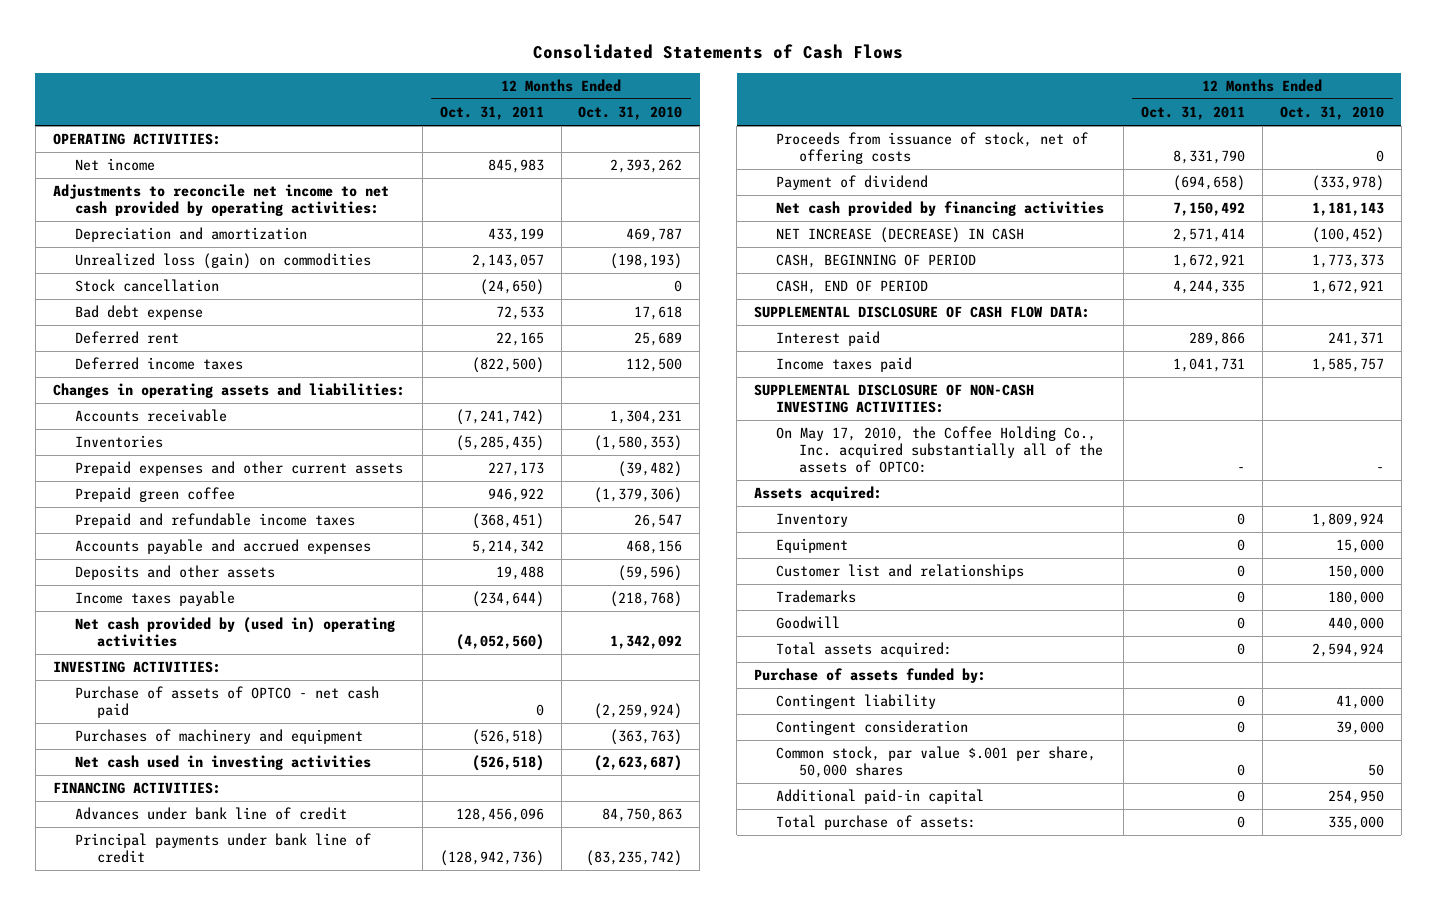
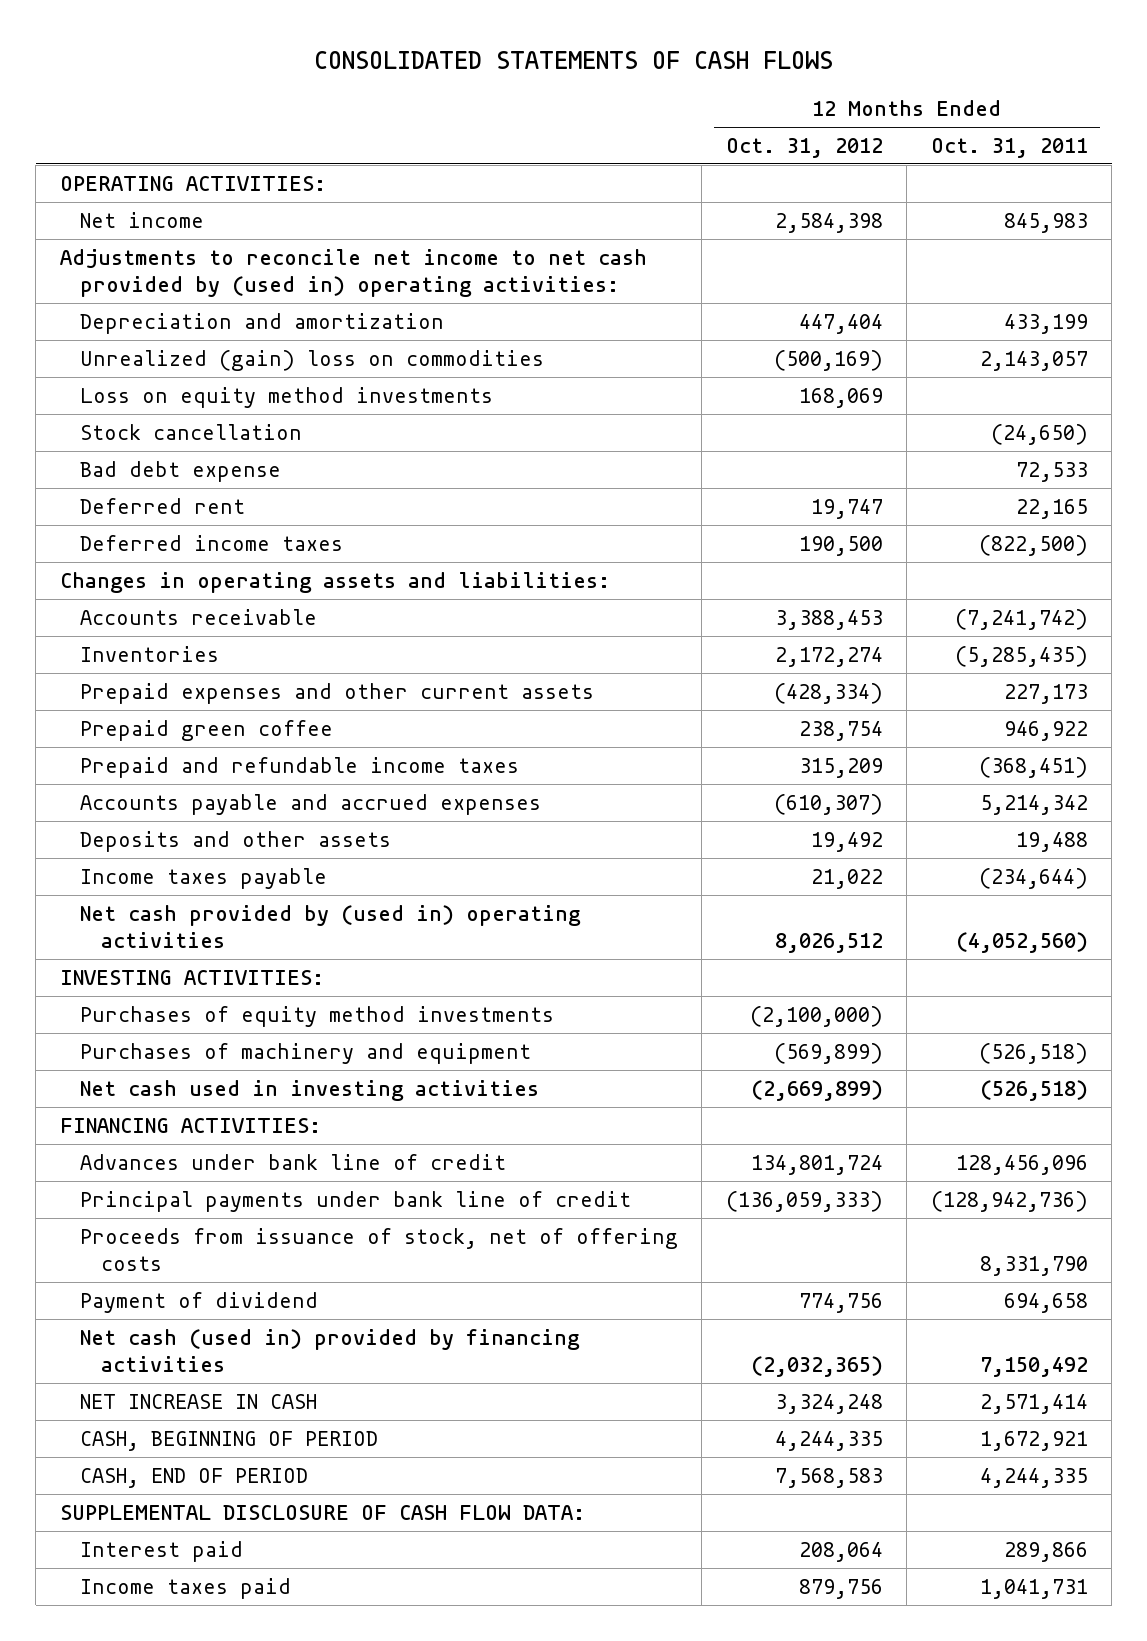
- Consolidated Statements of Cash Flows
+ CONSOLIDATED STATEMENTS OF CASH FLOWS
- | 12 Months Ended Oct. 31, 2011 | 12 Months Ended Oct. 31, 2010
+ | 12 Months Ended Oct. 31, 2012 | 12 Months Ended Oct. 31, 2011
- Adjustments to reconcile net income to net cash provided by operating activities:
+ Adjustments to reconcile net income to net cash provided by (used in) operating activities:
- Unrealized loss (gain) on commodities | 2,143,057 | (198,193)
+ Unrealized (gain) loss on commodities | (500,169) | 2,143,057
+ Loss on equity method investments | 168,069 |
- Purchase of assets of OPTCO - net cash paid | 0 | (2,259,924)
+ Purchases of equity method investments | (2,100,000) |
- Payment of dividend | (694,658) | (333,978)
- Net cash provided by financing activities | 7,150,492 | 1,181,143
- NET INCREASE (DECREASE) IN CASH | 2,571,414 | (100,452)
+ Payment of dividend | 774,756 | 694,658
+ Net cash (used in) provided by financing activities | (2,032,365) | 7,150,492
+ NET INCREASE IN CASH | 3,324,248 | 2,571,414
- SUPPLEMENTAL DISCLOSURE OF NON-CASH INVESTING ACTIVITIES:
- On May 17, 2010, the Coffee Holding Co., Inc. acquired substantially all of the assets of OPTCO: | - | -
- Assets acquired:
- Inventory | 0 | 1,809,924
- Equipment | 0 | 15,000
- Customer list and relationships | 0 | 150,000
- Trademarks | 0 | 180,000
- Goodwill | 0 | 440,000
- Total assets acquired: | 0 | 2,594,924
- Purchase of assets funded by:
- Contingent liability | 0 | 41,000
- Contingent consideration | 0 | 39,000
- Common stock, par value $.001 per share, 50,000 shares | 0 | 50
- Additional paid-in capital | 0 | 254,950
- Total purchase of assets: | 0 | 335,000

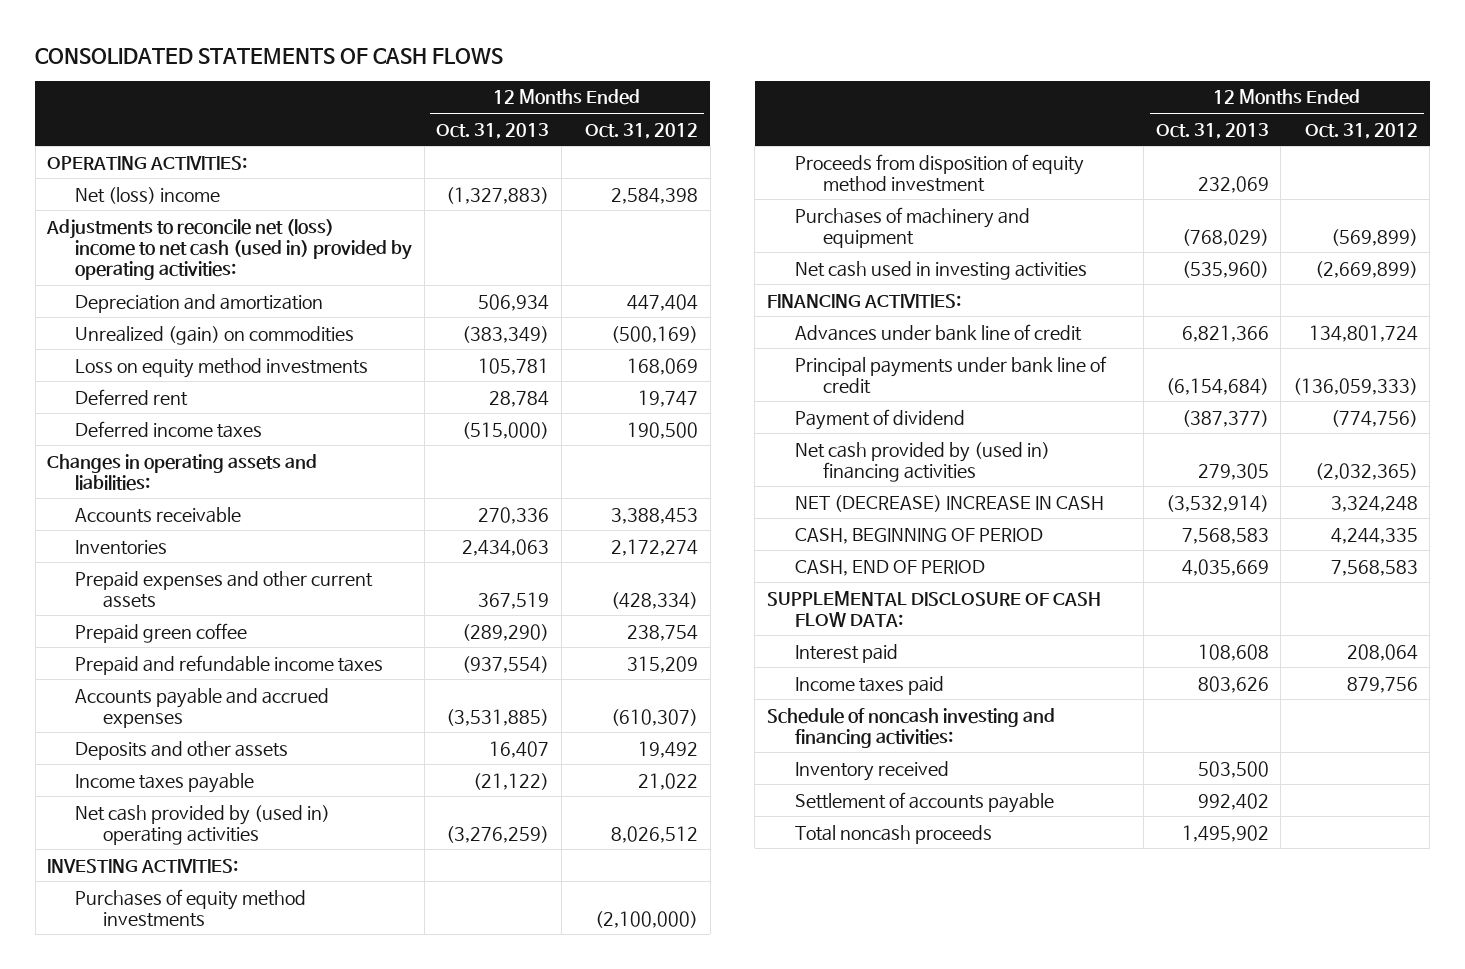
- | 12 Months Ended Oct. 31, 2012 | 12 Months Ended Oct. 31, 2011
+ | 12 Months Ended Oct. 31, 2013 | 12 Months Ended Oct. 31, 2012
- Net income | 2,584,398 | 845,983
- Adjustments to reconcile net income to net cash provided by (used in) operating activities:
+ Net (loss) income | (1,327,883) | 2,584,398
+ Adjustments to reconcile net (loss) income to net cash (used in) provided by operating activities:
- Unrealized (gain) loss on commodities | (500,169) | 2,143,057
+ Unrealized (gain) on commodities | (383,349) | (500,169)
- Stock cancellation | | (24,650)
- Bad debt expense | | 72,533
+ Proceeds from disposition of equity method investment | 232,069 |
- Proceeds from issuance of stock, net of offering costs | | 8,331,790
- Payment of dividend | 774,756 | 694,658
- Net cash (used in) provided by financing activities | (2,032,365) | 7,150,492
- NET INCREASE IN CASH | 3,324,248 | 2,571,414
+ Payment of dividend | (387,377) | (774,756)
+ Net cash provided by (used in) financing activities | 279,305 | (2,032,365)
+ NET (DECREASE) INCREASE IN CASH | (3,532,914) | 3,324,248
+ Schedule of noncash investing and financing activities:
+ Inventory received | 503,500 |
+ Settlement of accounts payable | 992,402 |
+ Total noncash proceeds | 1,495,902 |

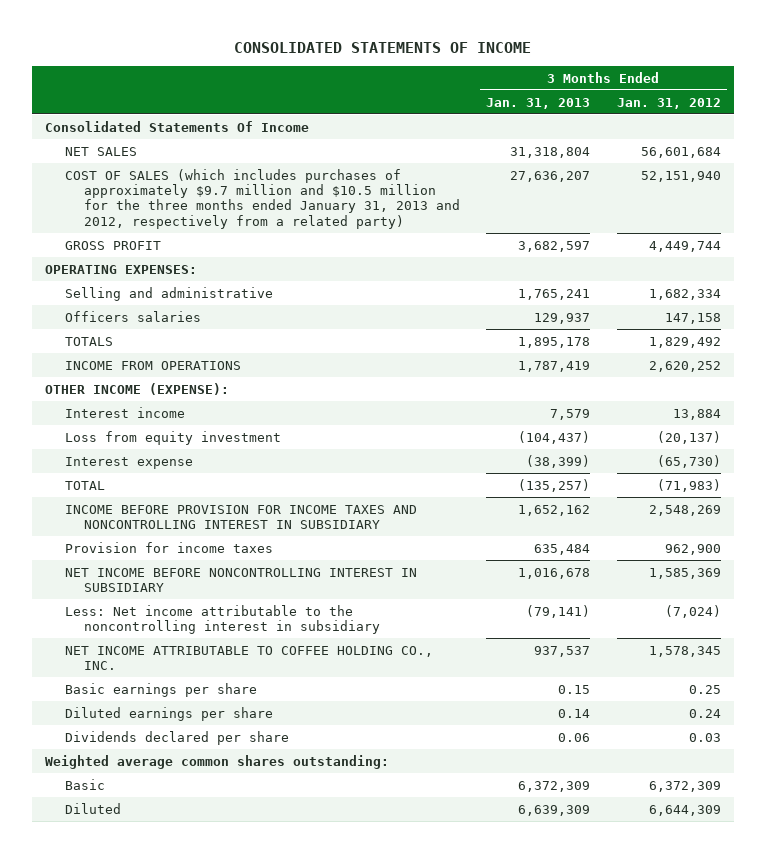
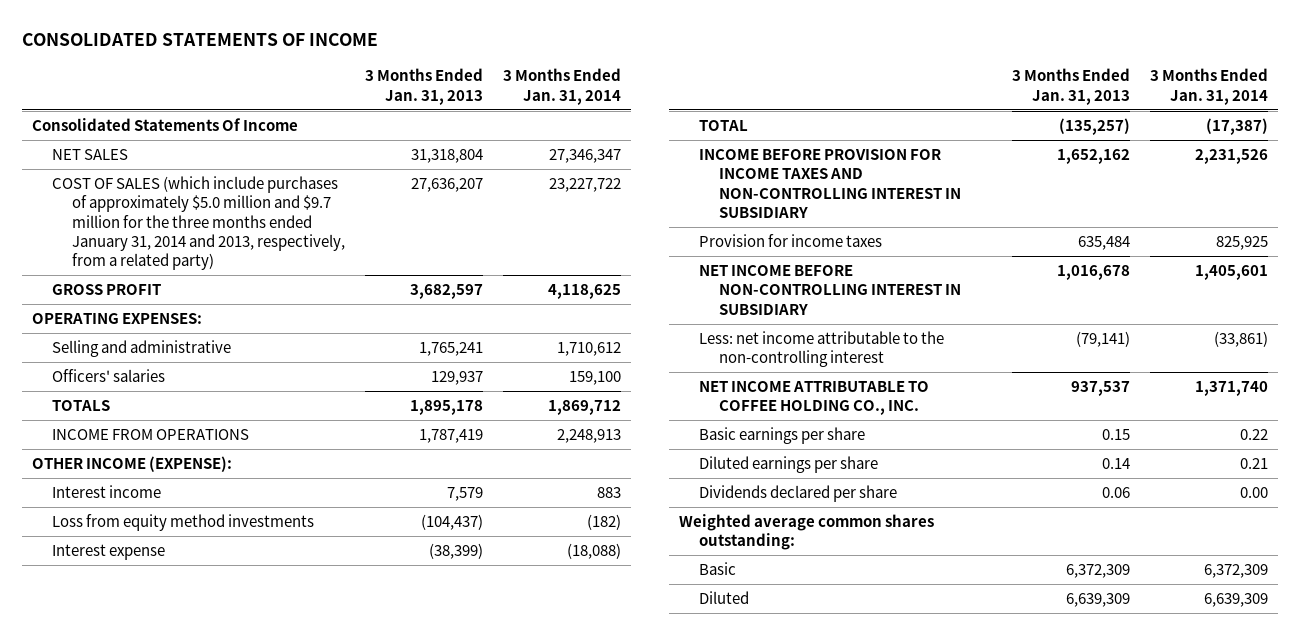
- | 3 Months Ended Jan. 31, 2013 | 3 Months Ended Jan. 31, 2012
+ | 3 Months Ended Jan. 31, 2013 | 3 Months Ended Jan. 31, 2014
- COST OF SALES (which includes purchases of approximately $9.7 million and $10.5 million for the three months ended January 31, 2013 and 2012, respectively from a related party) | 27,636,207 | 52,151,940
+ COST OF SALES (which include purchases of approximately $5.0 million and $9.7 million for the three months ended January 31, 2014 and 2013, respectively, from a related party) | 27,636,207 | 23,227,722
- Officers salaries | 129,937 | 147,158
+ Officers' salaries | 129,937 | 159,100
- Loss from equity investment | (104,437) | (20,137)
+ Loss from equity method investments | (104,437) | (182)
- INCOME BEFORE PROVISION FOR INCOME TAXES AND NONCONTROLLING INTEREST IN SUBSIDIARY | 1,652,162 | 2,548,269
+ INCOME BEFORE PROVISION FOR INCOME TAXES AND NON-CONTROLLING INTEREST IN SUBSIDIARY | 1,652,162 | 2,231,526
- NET INCOME BEFORE NONCONTROLLING INTEREST IN SUBSIDIARY | 1,016,678 | 1,585,369
- Less: Net income attributable to the noncontrolling interest in subsidiary | (79,141) | (7,024)
+ NET INCOME BEFORE NON-CONTROLLING INTEREST IN SUBSIDIARY | 1,016,678 | 1,405,601
+ Less: net income attributable to the non-controlling interest | (79,141) | (33,861)

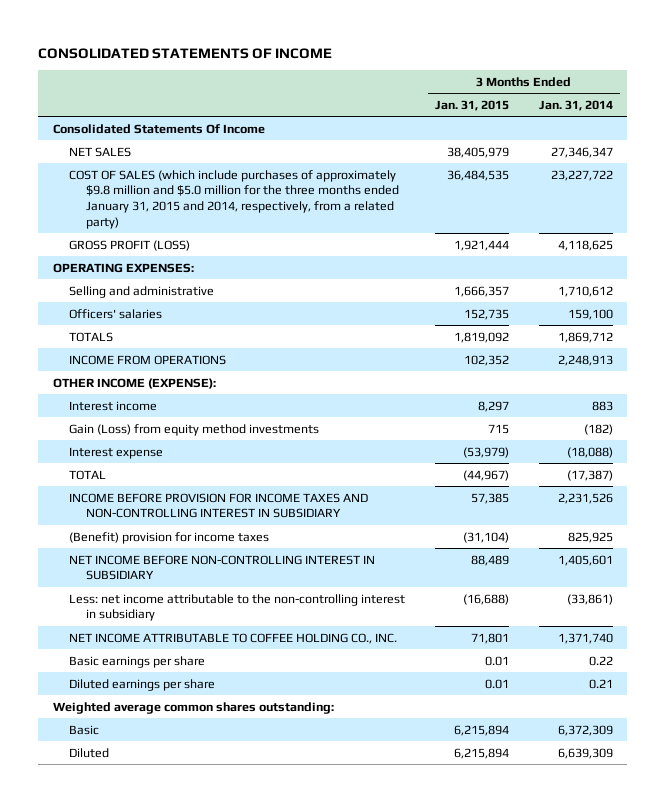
- | 3 Months Ended Jan. 31, 2013 | 3 Months Ended Jan. 31, 2014
+ | 3 Months Ended Jan. 31, 2015 | 3 Months Ended Jan. 31, 2014
- COST OF SALES (which include purchases of approximately $5.0 million and $9.7 million for the three months ended January 31, 2014 and 2013, respectively, from a related party) | 27,636,207 | 23,227,722
- GROSS PROFIT | 3,682,597 | 4,118,625
+ COST OF SALES (which include purchases of approximately $9.8 million and $5.0 million for the three months ended January 31, 2015 and 2014, respectively, from a related party) | 36,484,535 | 23,227,722
+ GROSS PROFIT (LOSS) | 1,921,444 | 4,118,625
- Loss from equity method investments | (104,437) | (182)
+ Gain (Loss) from equity method investments | 715 | (182)
- Provision for income taxes | 635,484 | 825,925
+ (Benefit) provision for income taxes | (31,104) | 825,925
- Less: net income attributable to the non-controlling interest | (79,141) | (33,861)
+ Less: net income attributable to the non-controlling interest in subsidiary | (16,688) | (33,861)
- Dividends declared per share | 0.06 | 0.00

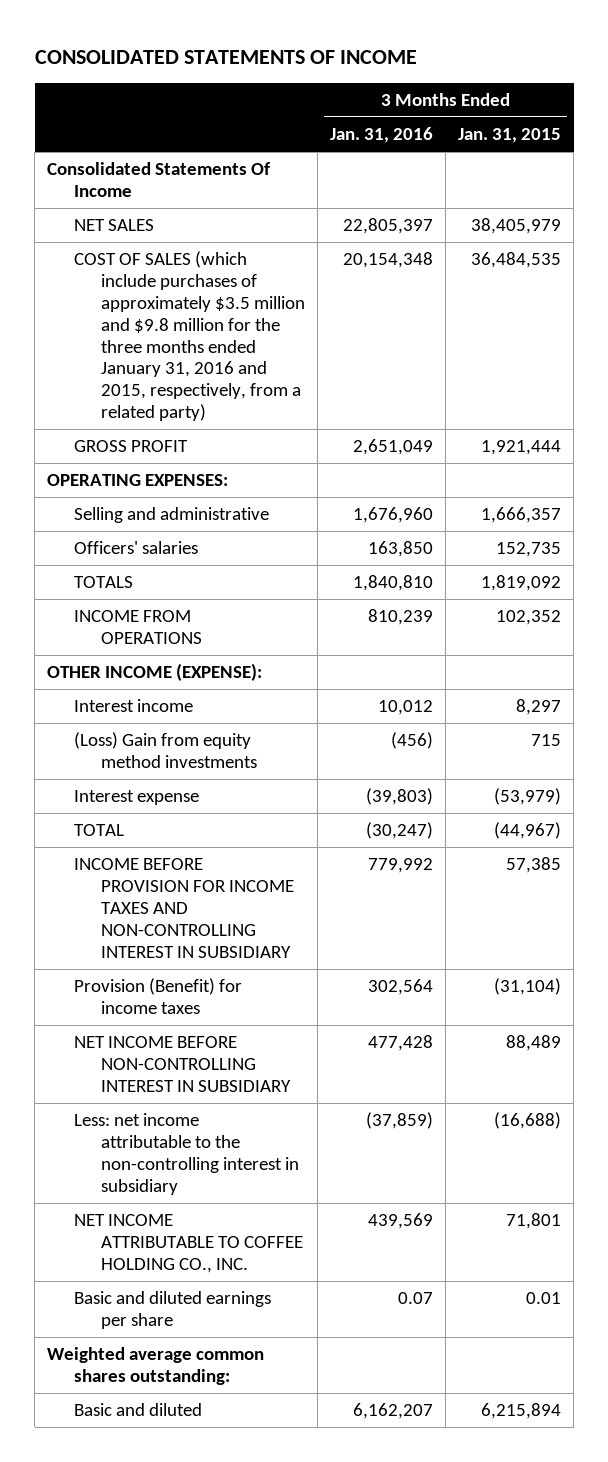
- | 3 Months Ended Jan. 31, 2015 | 3 Months Ended Jan. 31, 2014
+ | 3 Months Ended Jan. 31, 2016 | 3 Months Ended Jan. 31, 2015
- COST OF SALES (which include purchases of approximately $9.8 million and $5.0 million for the three months ended January 31, 2015 and 2014, respectively, from a related party) | 36,484,535 | 23,227,722
- GROSS PROFIT (LOSS) | 1,921,444 | 4,118,625
+ COST OF SALES (which include purchases of approximately $3.5 million and $9.8 million for the three months ended January 31, 2016 and 2015, respectively, from a related party) | 20,154,348 | 36,484,535
+ GROSS PROFIT | 2,651,049 | 1,921,444
- Gain (Loss) from equity method investments | 715 | (182)
+ (Loss) Gain from equity method investments | (456) | 715
- (Benefit) provision for income taxes | (31,104) | 825,925
+ Provision (Benefit) for income taxes | 302,564 | (31,104)
- Basic earnings per share | 0.01 | 0.22
- Diluted earnings per share | 0.01 | 0.21
+ Basic and diluted earnings per share | 0.07 | 0.01
- Basic | 6,215,894 | 6,372,309
- Diluted | 6,215,894 | 6,639,309
+ Basic and diluted | 6,162,207 | 6,215,894

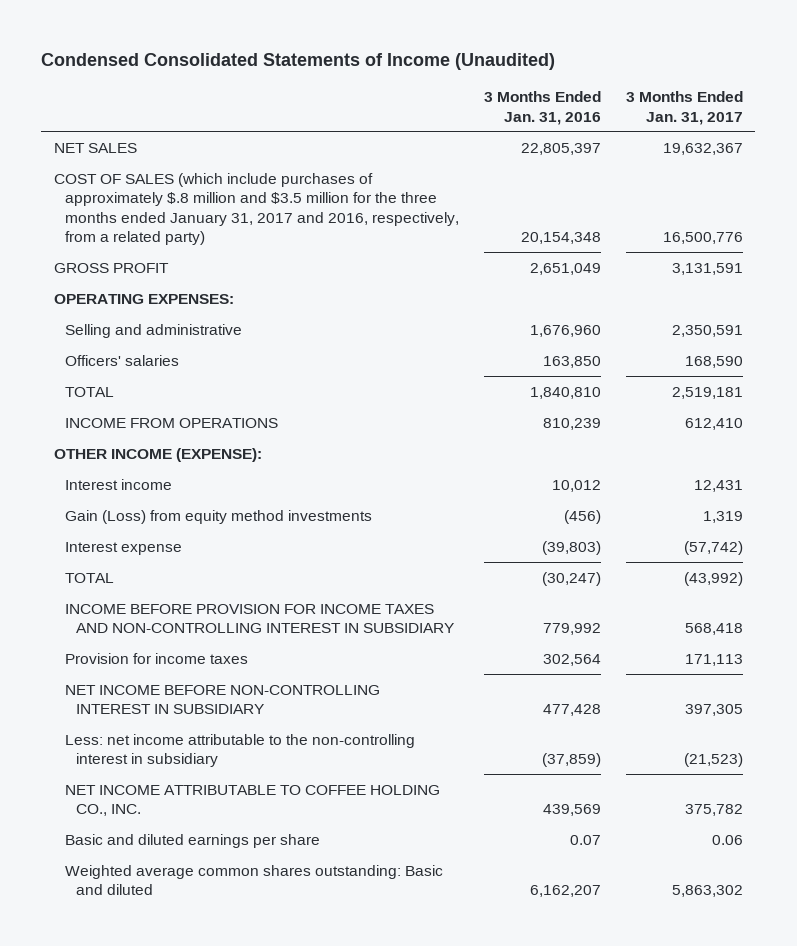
- CONSOLIDATED STATEMENTS OF INCOME
+ Condensed Consolidated Statements of Income (Unaudited)
- | 3 Months Ended Jan. 31, 2016 | 3 Months Ended Jan. 31, 2015
+ | 3 Months Ended Jan. 31, 2016 | 3 Months Ended Jan. 31, 2017
- Consolidated Statements Of Income
- COST OF SALES (which include purchases of approximately $3.5 million and $9.8 million for the three months ended January 31, 2016 and 2015, respectively, from a related party) | 20,154,348 | 36,484,535
+ COST OF SALES (which include purchases of approximately $.8 million and $3.5 million for the three months ended January 31, 2017 and 2016, respectively, from a related party) | 20,154,348 | 16,500,776
- TOTALS | 1,840,810 | 1,819,092
+ TOTAL | 1,840,810 | 2,519,181
- (Loss) Gain from equity method investments | (456) | 715
+ Gain (Loss) from equity method investments | (456) | 1,319
- Provision (Benefit) for income taxes | 302,564 | (31,104)
+ Provision for income taxes | 302,564 | 171,113
- Weighted average common shares outstanding:
- Basic and diluted | 6,162,207 | 6,215,894
+ Weighted average common shares outstanding: Basic and diluted | 6,162,207 | 5,863,302

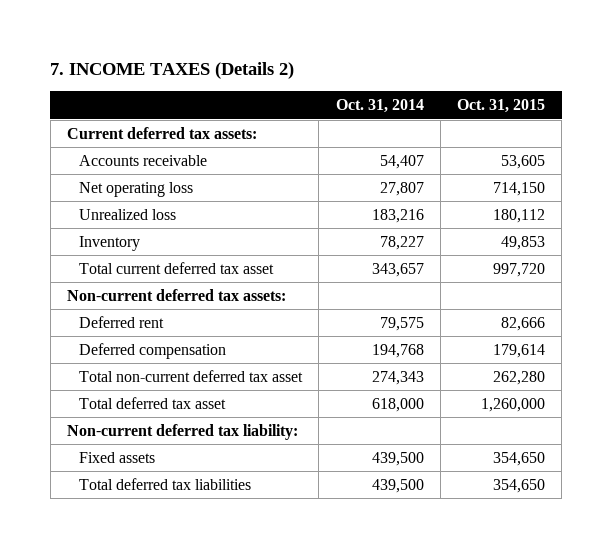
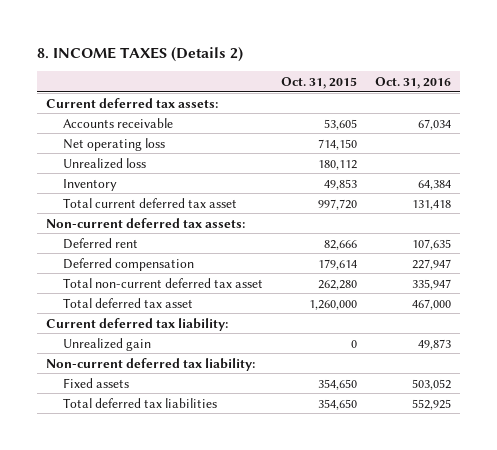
- 7. INCOME TAXES (Details 2)
+ 8. INCOME TAXES (Details 2)
- | Oct. 31, 2014 | Oct. 31, 2015
+ | Oct. 31, 2015 | Oct. 31, 2016
+ Current deferred tax liability:
+ Unrealized gain | 0 | 49,873

